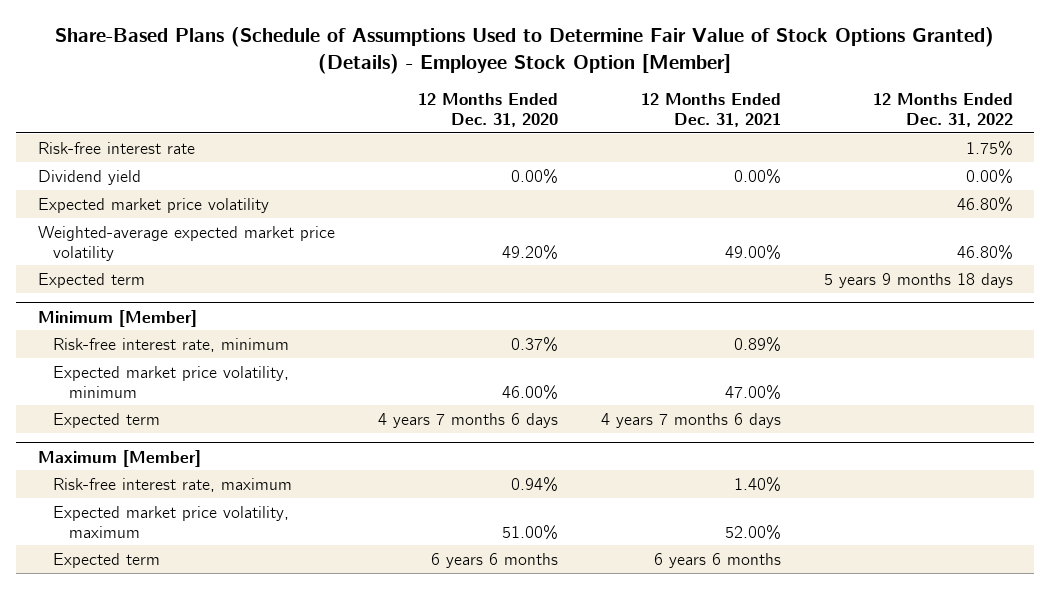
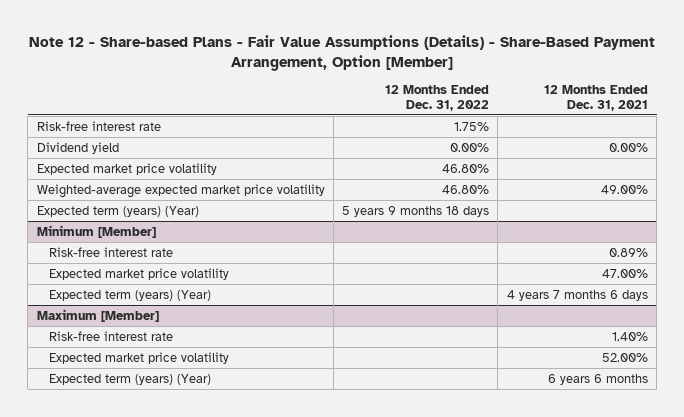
- Share-Based Plans (Schedule of Assumptions Used to Determine Fair Value of Stock Options Granted) (Details) - Employee Stock Option [Member]
+ Note 12 - Share-based Plans - Fair Value Assumptions (Details) - Share-Based Payment Arrangement, Option [Member]
- | 12 Months Ended Dec. 31, 2020 | 12 Months Ended Dec. 31, 2021 | 12 Months Ended Dec. 31, 2022
+ | 12 Months Ended Dec. 31, 2022 | 12 Months Ended Dec. 31, 2021
- Expected term | | | 5 years 9 months 18 days
+ Expected term (years) (Year) | 5 years 9 months 18 days |
@ Minimum [Member]
- Risk-free interest rate, minimum | 0.37% | 0.89% |
- Expected market price volatility, minimum | 46.00% | 47.00% |
- Expected term | 4 years 7 months 6 days | 4 years 7 months 6 days |
+ Risk-free interest rate | | 0.89%
+ Expected market price volatility | | 47.00%
+ Expected term (years) (Year) | | 4 years 7 months 6 days
@ Maximum [Member]
- Risk-free interest rate, maximum | 0.94% | 1.40% |
- Expected market price volatility, maximum | 51.00% | 52.00% |
- Expected term | 6 years 6 months | 6 years 6 months |
+ Risk-free interest rate | | 1.40%
+ Expected market price volatility | | 52.00%
+ Expected term (years) (Year) | | 6 years 6 months

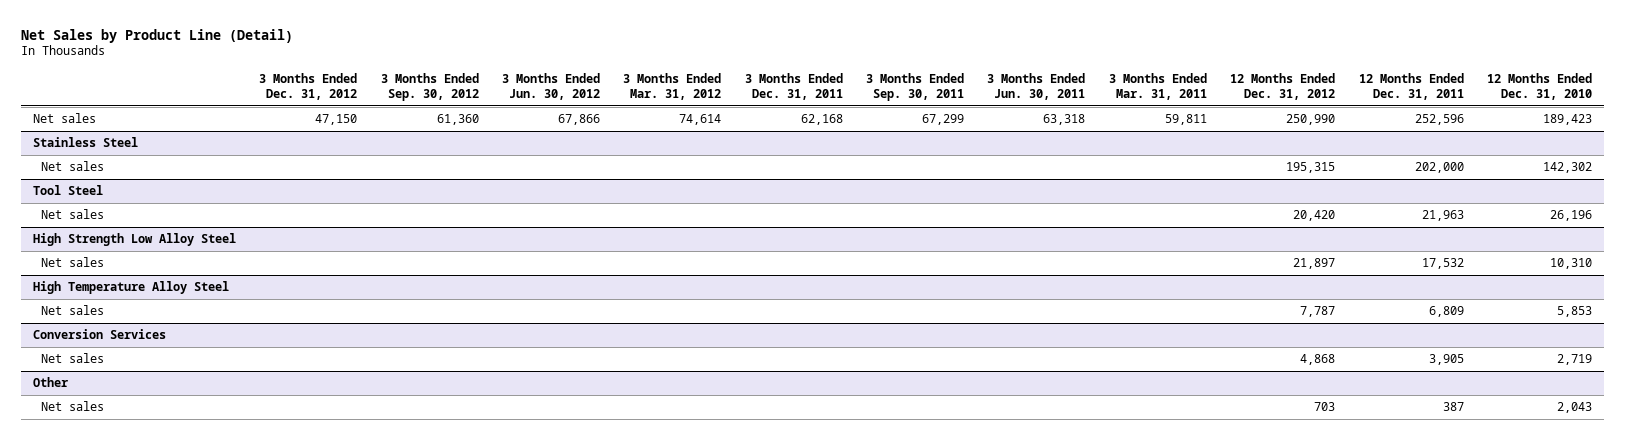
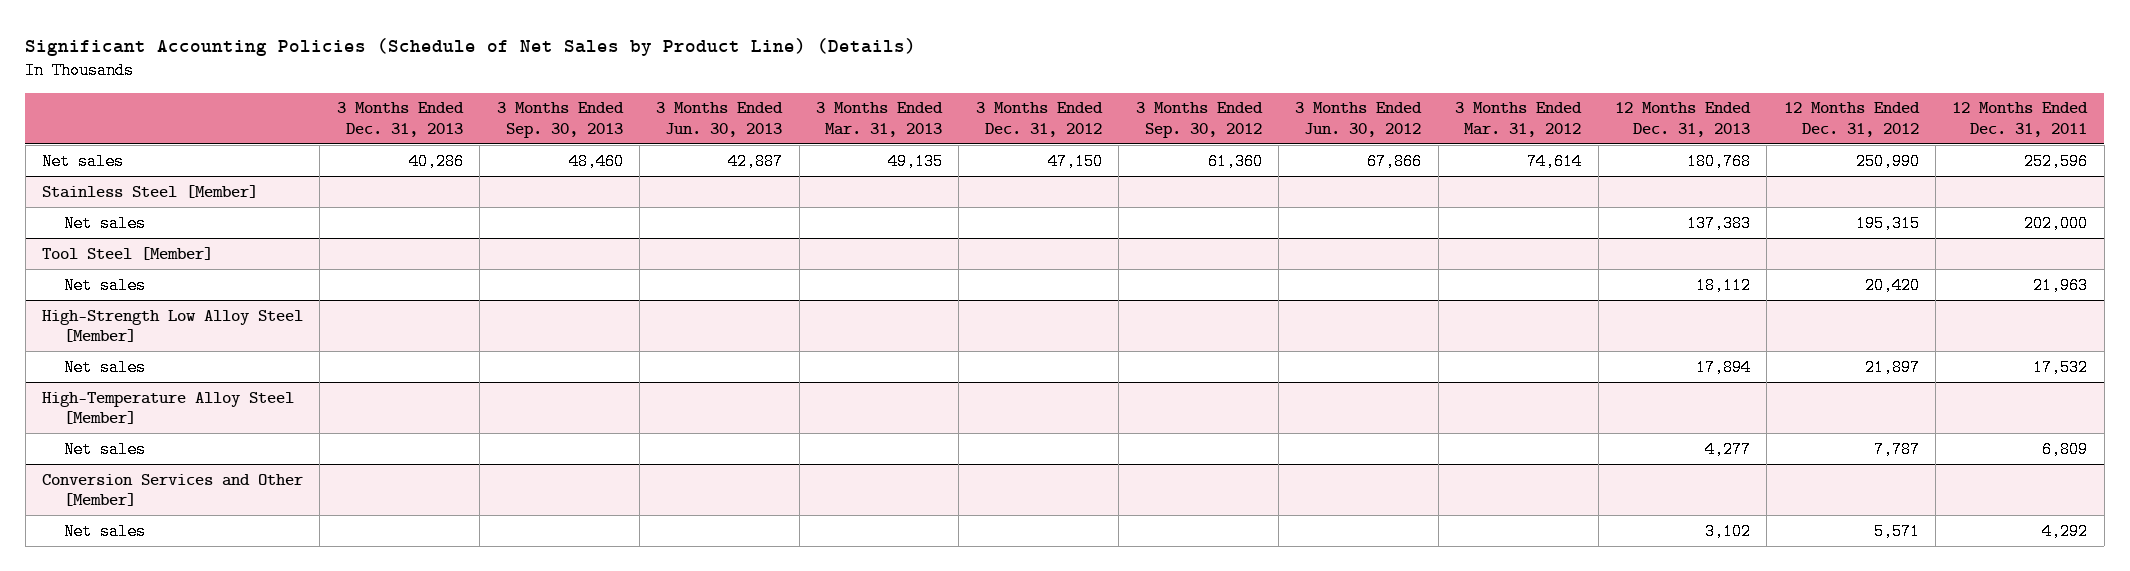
- Net Sales by Product Line (Detail)
+ Significant Accounting Policies (Schedule of Net Sales by Product Line) (Details)
- | 3 Months Ended Dec. 31, 2012 | 3 Months Ended Sep. 30, 2012 | 3 Months Ended Jun. 30, 2012 | 3 Months Ended Mar. 31, 2012 | 3 Months Ended Dec. 31, 2011 | 3 Months Ended Sep. 30, 2011 | 3 Months Ended Jun. 30, 2011 | 3 Months Ended Mar. 31, 2011 | 12 Months Ended Dec. 31, 2012 | 12 Months Ended Dec. 31, 2011 | 12 Months Ended Dec. 31, 2010
+ | 3 Months Ended Dec. 31, 2013 | 3 Months Ended Sep. 30, 2013 | 3 Months Ended Jun. 30, 2013 | 3 Months Ended Mar. 31, 2013 | 3 Months Ended Dec. 31, 2012 | 3 Months Ended Sep. 30, 2012 | 3 Months Ended Jun. 30, 2012 | 3 Months Ended Mar. 31, 2012 | 12 Months Ended Dec. 31, 2013 | 12 Months Ended Dec. 31, 2012 | 12 Months Ended Dec. 31, 2011
- Stainless Steel
+ Stainless Steel [Member]
- Tool Steel
+ Tool Steel [Member]
- High Strength Low Alloy Steel
+ High-Strength Low Alloy Steel [Member]
- High Temperature Alloy Steel
+ High-Temperature Alloy Steel [Member]
- Conversion Services
- Net sales | | | | | | | | | 4,868 | 3,905 | 2,719
- Other
- Net sales | | | | | | | | | 703 | 387 | 2,043
+ Conversion Services and Other [Member]
+ Net sales | | | | | | | | | 3,102 | 5,571 | 4,292

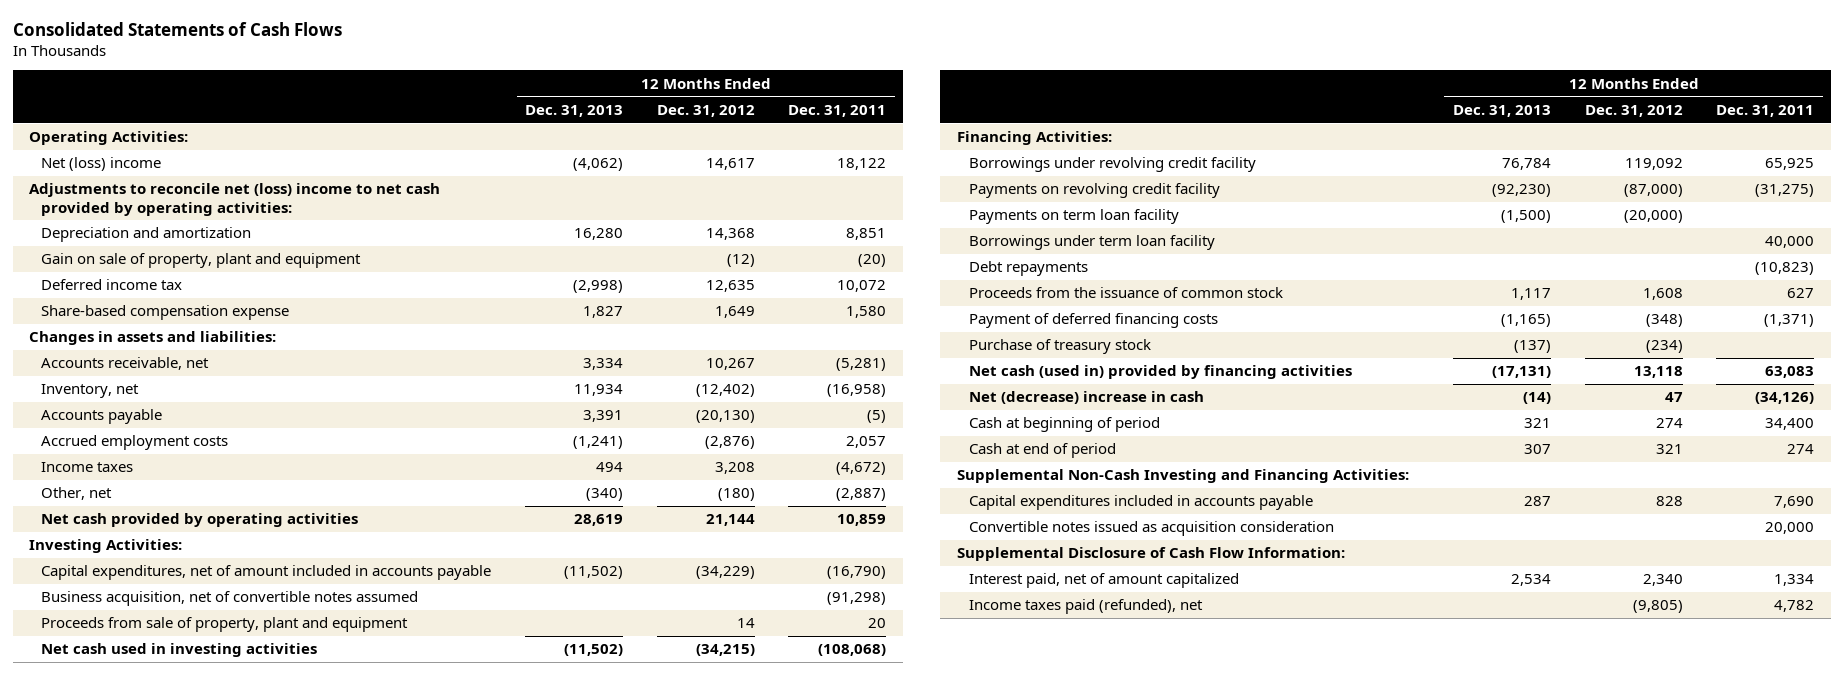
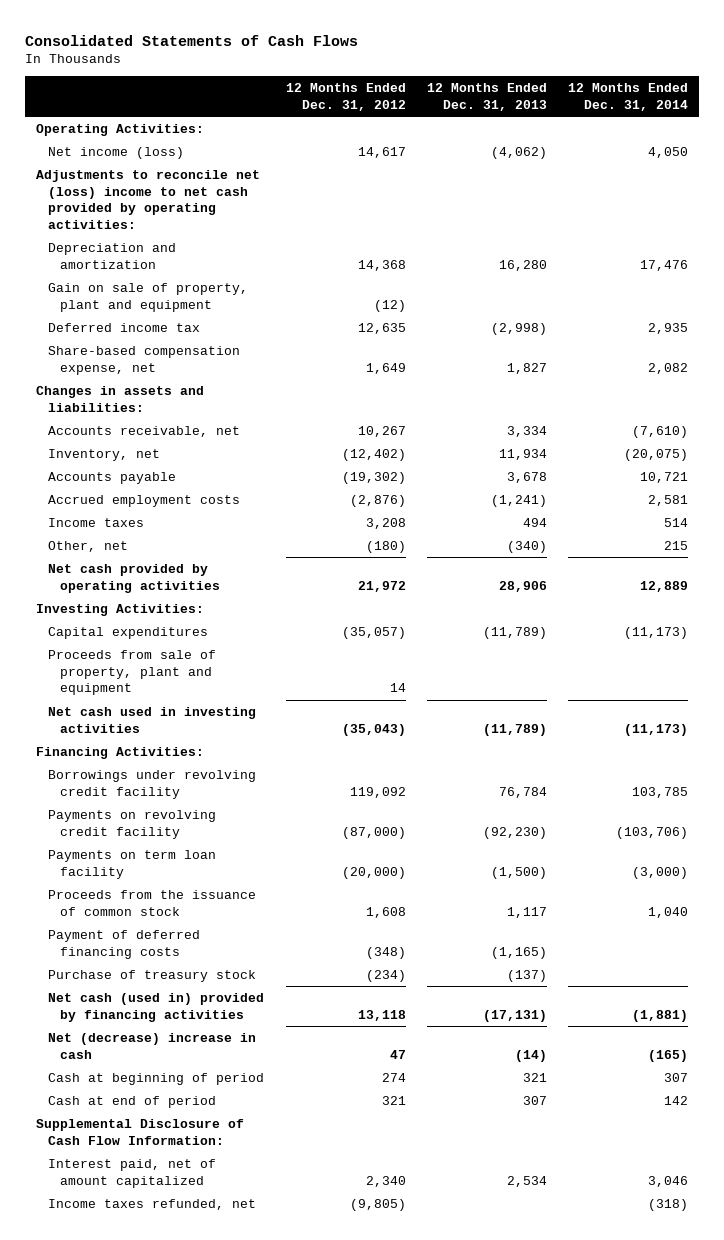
- | 12 Months Ended Dec. 31, 2013 | 12 Months Ended Dec. 31, 2012 | 12 Months Ended Dec. 31, 2011
+ | 12 Months Ended Dec. 31, 2012 | 12 Months Ended Dec. 31, 2013 | 12 Months Ended Dec. 31, 2014
- Net (loss) income | (4,062) | 14,617 | 18,122
+ Net income (loss) | 14,617 | (4,062) | 4,050
- Share-based compensation expense | 1,827 | 1,649 | 1,580
+ Share-based compensation expense, net | 1,649 | 1,827 | 2,082
- Accounts payable | 3,391 | (20,130) | (5)
+ Accounts payable | (19,302) | 3,678 | 10,721
- Net cash provided by operating activities | 28,619 | 21,144 | 10,859
+ Net cash provided by operating activities | 21,972 | 28,906 | 12,889
- Capital expenditures, net of amount included in accounts payable | (11,502) | (34,229) | (16,790)
- Business acquisition, net of convertible notes assumed | | | (91,298)
+ Capital expenditures | (35,057) | (11,789) | (11,173)
- Net cash used in investing activities | (11,502) | (34,215) | (108,068)
+ Net cash used in investing activities | (35,043) | (11,789) | (11,173)
- Borrowings under term loan facility | | | 40,000
- Debt repayments | | | (10,823)
- Supplemental Non-Cash Investing and Financing Activities:
- Capital expenditures included in accounts payable | 287 | 828 | 7,690
- Convertible notes issued as acquisition consideration | | | 20,000
- Income taxes paid (refunded), net | | (9,805) | 4,782
+ Income taxes refunded, net | (9,805) | | (318)

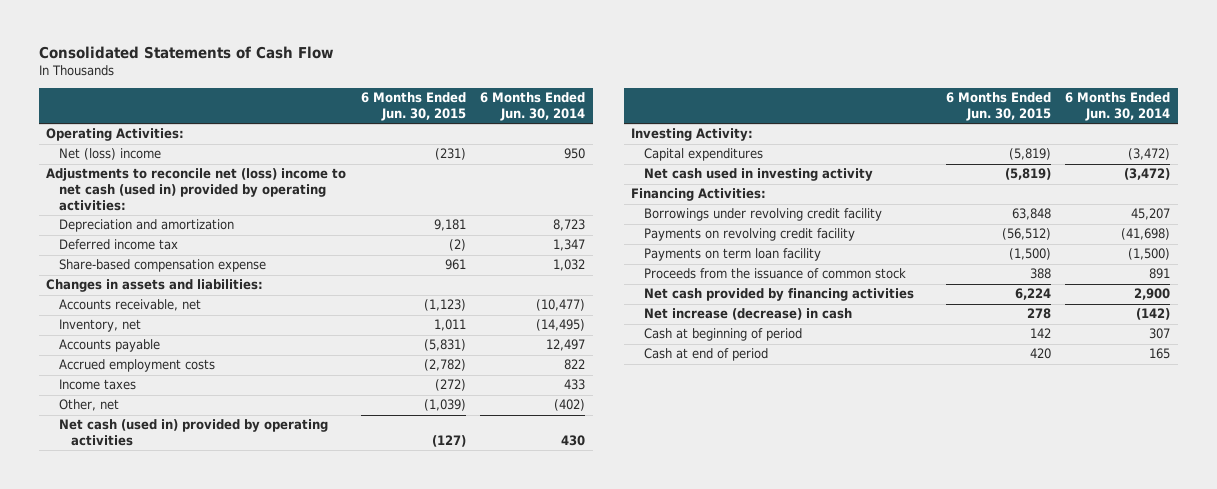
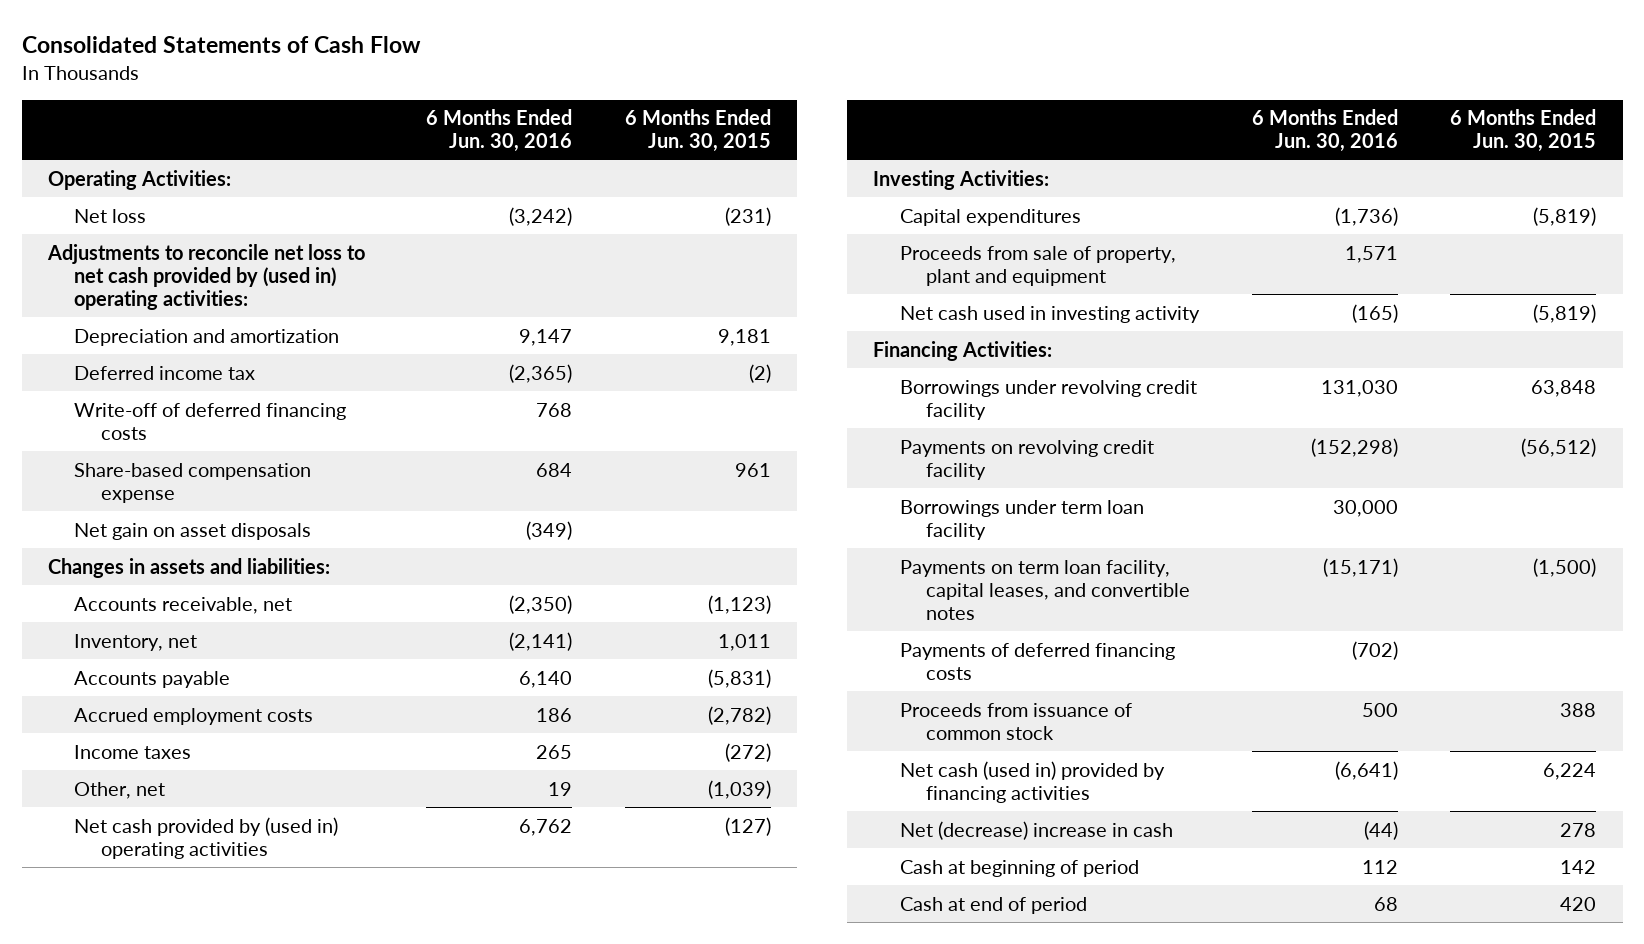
- | 6 Months Ended Jun. 30, 2015 | 6 Months Ended Jun. 30, 2014
+ | 6 Months Ended Jun. 30, 2016 | 6 Months Ended Jun. 30, 2015
- Net (loss) income | (231) | 950
- Adjustments to reconcile net (loss) income to net cash (used in) provided by operating activities:
+ Net loss | (3,242) | (231)
+ Adjustments to reconcile net loss to net cash provided by (used in) operating activities:
+ Write-off of deferred financing costs | 768 |
+ Net gain on asset disposals | (349) |
- Net cash (used in) provided by operating activities | (127) | 430
- Investing Activity:
+ Net cash provided by (used in) operating activities | 6,762 | (127)
+ Investing Activities:
+ Proceeds from sale of property, plant and equipment | 1,571 |
- Payments on term loan facility | (1,500) | (1,500)
- Proceeds from the issuance of common stock | 388 | 891
- Net cash provided by financing activities | 6,224 | 2,900
- Net increase (decrease) in cash | 278 | (142)
+ Borrowings under term loan facility | 30,000 |
+ Payments on term loan facility, capital leases, and convertible notes | (15,171) | (1,500)
+ Payments of deferred financing costs | (702) |
+ Proceeds from issuance of common stock | 500 | 388
+ Net cash (used in) provided by financing activities | (6,641) | 6,224
+ Net (decrease) increase in cash | (44) | 278

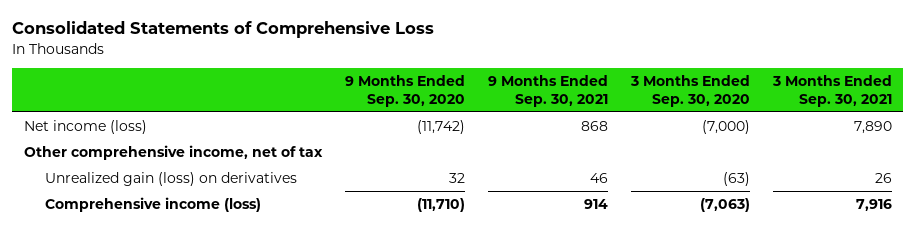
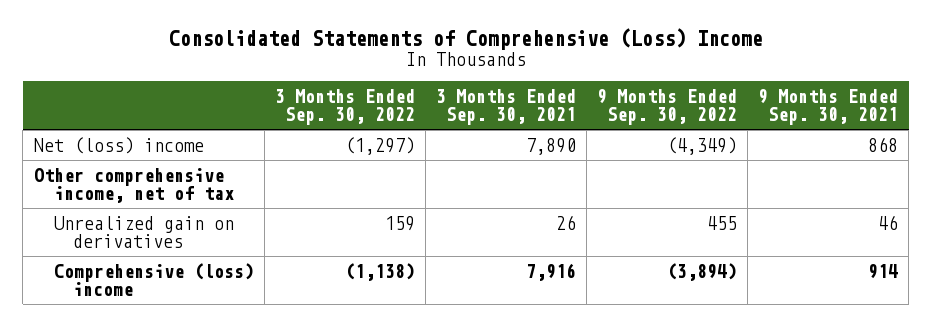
- Consolidated Statements of Comprehensive Loss
+ Consolidated Statements of Comprehensive (Loss) Income
- | 9 Months Ended Sep. 30, 2020 | 9 Months Ended Sep. 30, 2021 | 3 Months Ended Sep. 30, 2020 | 3 Months Ended Sep. 30, 2021
+ | 3 Months Ended Sep. 30, 2022 | 3 Months Ended Sep. 30, 2021 | 9 Months Ended Sep. 30, 2022 | 9 Months Ended Sep. 30, 2021
- Net income (loss) | (11,742) | 868 | (7,000) | 7,890
+ Net (loss) income | (1,297) | 7,890 | (4,349) | 868
- Unrealized gain (loss) on derivatives | 32 | 46 | (63) | 26
- Comprehensive income (loss) | (11,710) | 914 | (7,063) | 7,916
+ Unrealized gain on derivatives | 159 | 26 | 455 | 46
+ Comprehensive (loss) income | (1,138) | 7,916 | (3,894) | 914

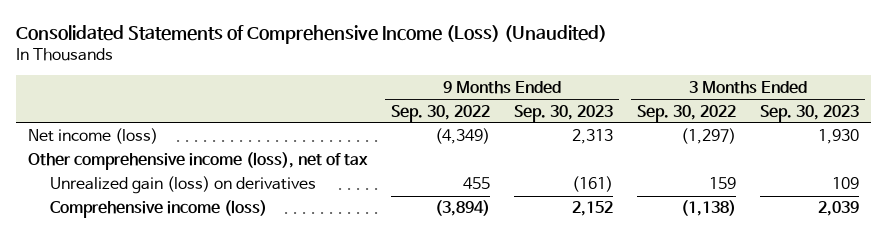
- Consolidated Statements of Comprehensive (Loss) Income
+ Consolidated Statements of Comprehensive Income (Loss) (Unaudited)
- | 3 Months Ended Sep. 30, 2022 | 3 Months Ended Sep. 30, 2021 | 9 Months Ended Sep. 30, 2022 | 9 Months Ended Sep. 30, 2021
+ | 9 Months Ended Sep. 30, 2022 | 9 Months Ended Sep. 30, 2023 | 3 Months Ended Sep. 30, 2022 | 3 Months Ended Sep. 30, 2023
- Net (loss) income | (1,297) | 7,890 | (4,349) | 868
- Other comprehensive income, net of tax
- Unrealized gain on derivatives | 159 | 26 | 455 | 46
- Comprehensive (loss) income | (1,138) | 7,916 | (3,894) | 914
+ Net income (loss) | (4,349) | 2,313 | (1,297) | 1,930
+ Other comprehensive income (loss), net of tax
+ Unrealized gain (loss) on derivatives | 455 | (161) | 159 | 109
+ Comprehensive income (loss) | (3,894) | 2,152 | (1,138) | 2,039

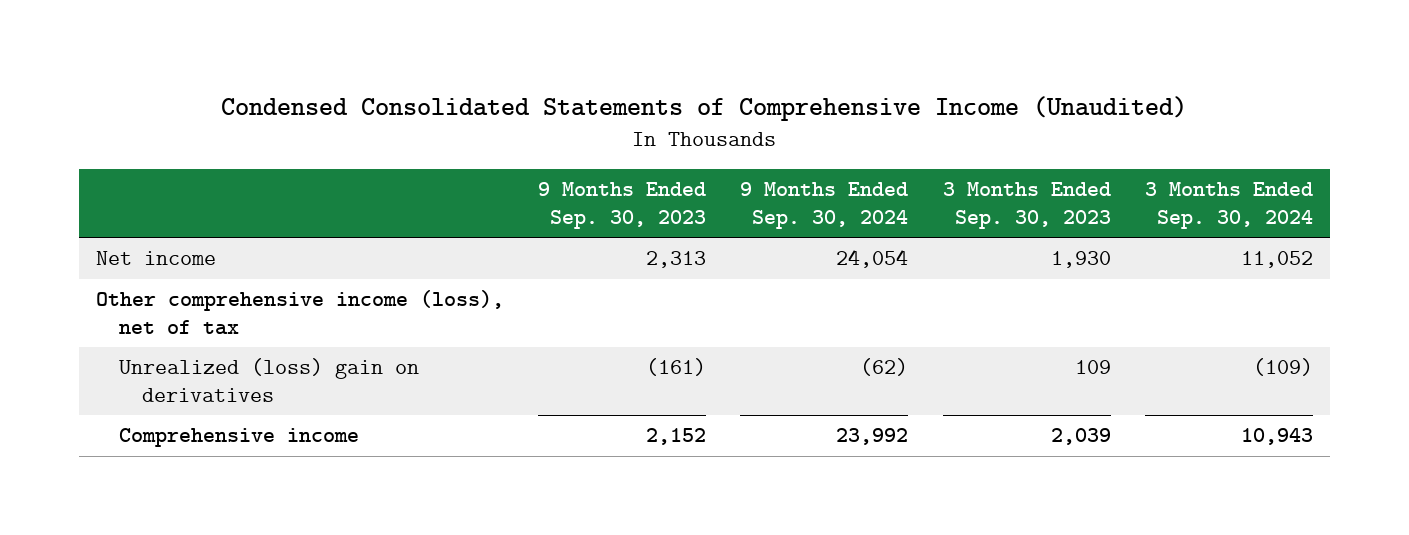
- Consolidated Statements of Comprehensive Income (Loss) (Unaudited)
+ Condensed Consolidated Statements of Comprehensive Income (Unaudited)
- | 9 Months Ended Sep. 30, 2022 | 9 Months Ended Sep. 30, 2023 | 3 Months Ended Sep. 30, 2022 | 3 Months Ended Sep. 30, 2023
+ | 9 Months Ended Sep. 30, 2023 | 9 Months Ended Sep. 30, 2024 | 3 Months Ended Sep. 30, 2023 | 3 Months Ended Sep. 30, 2024
- Net income (loss) | (4,349) | 2,313 | (1,297) | 1,930
+ Net income | 2,313 | 24,054 | 1,930 | 11,052
- Unrealized gain (loss) on derivatives | 455 | (161) | 159 | 109
- Comprehensive income (loss) | (3,894) | 2,152 | (1,138) | 2,039
+ Unrealized (loss) gain on derivatives | (161) | (62) | 109 | (109)
+ Comprehensive income | 2,152 | 23,992 | 2,039 | 10,943

